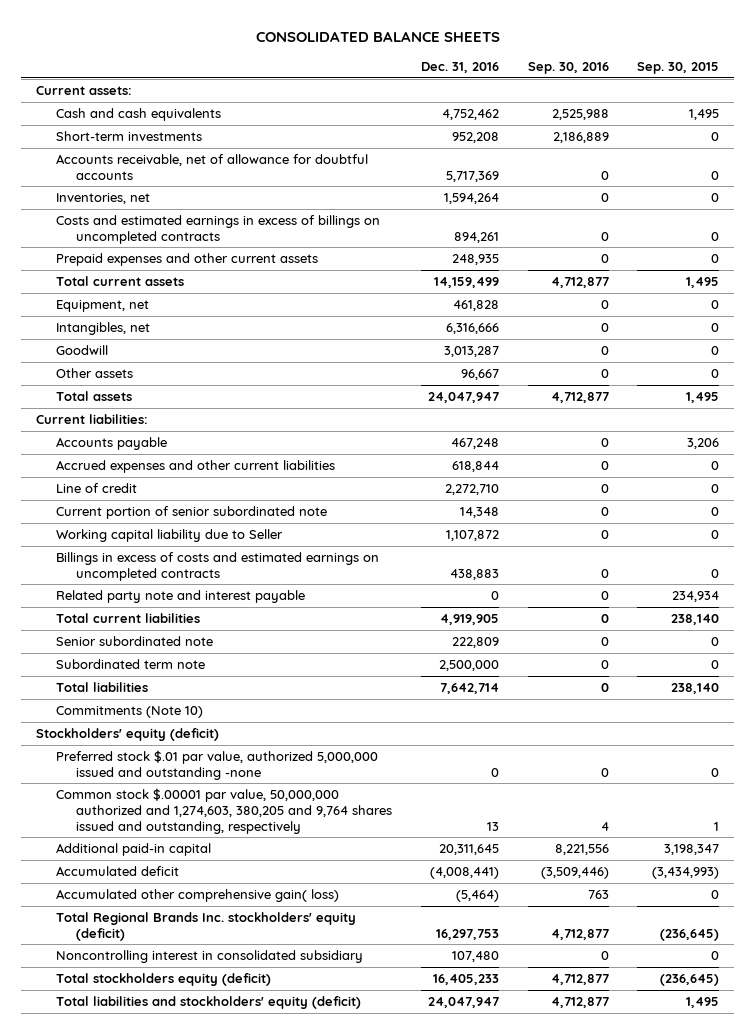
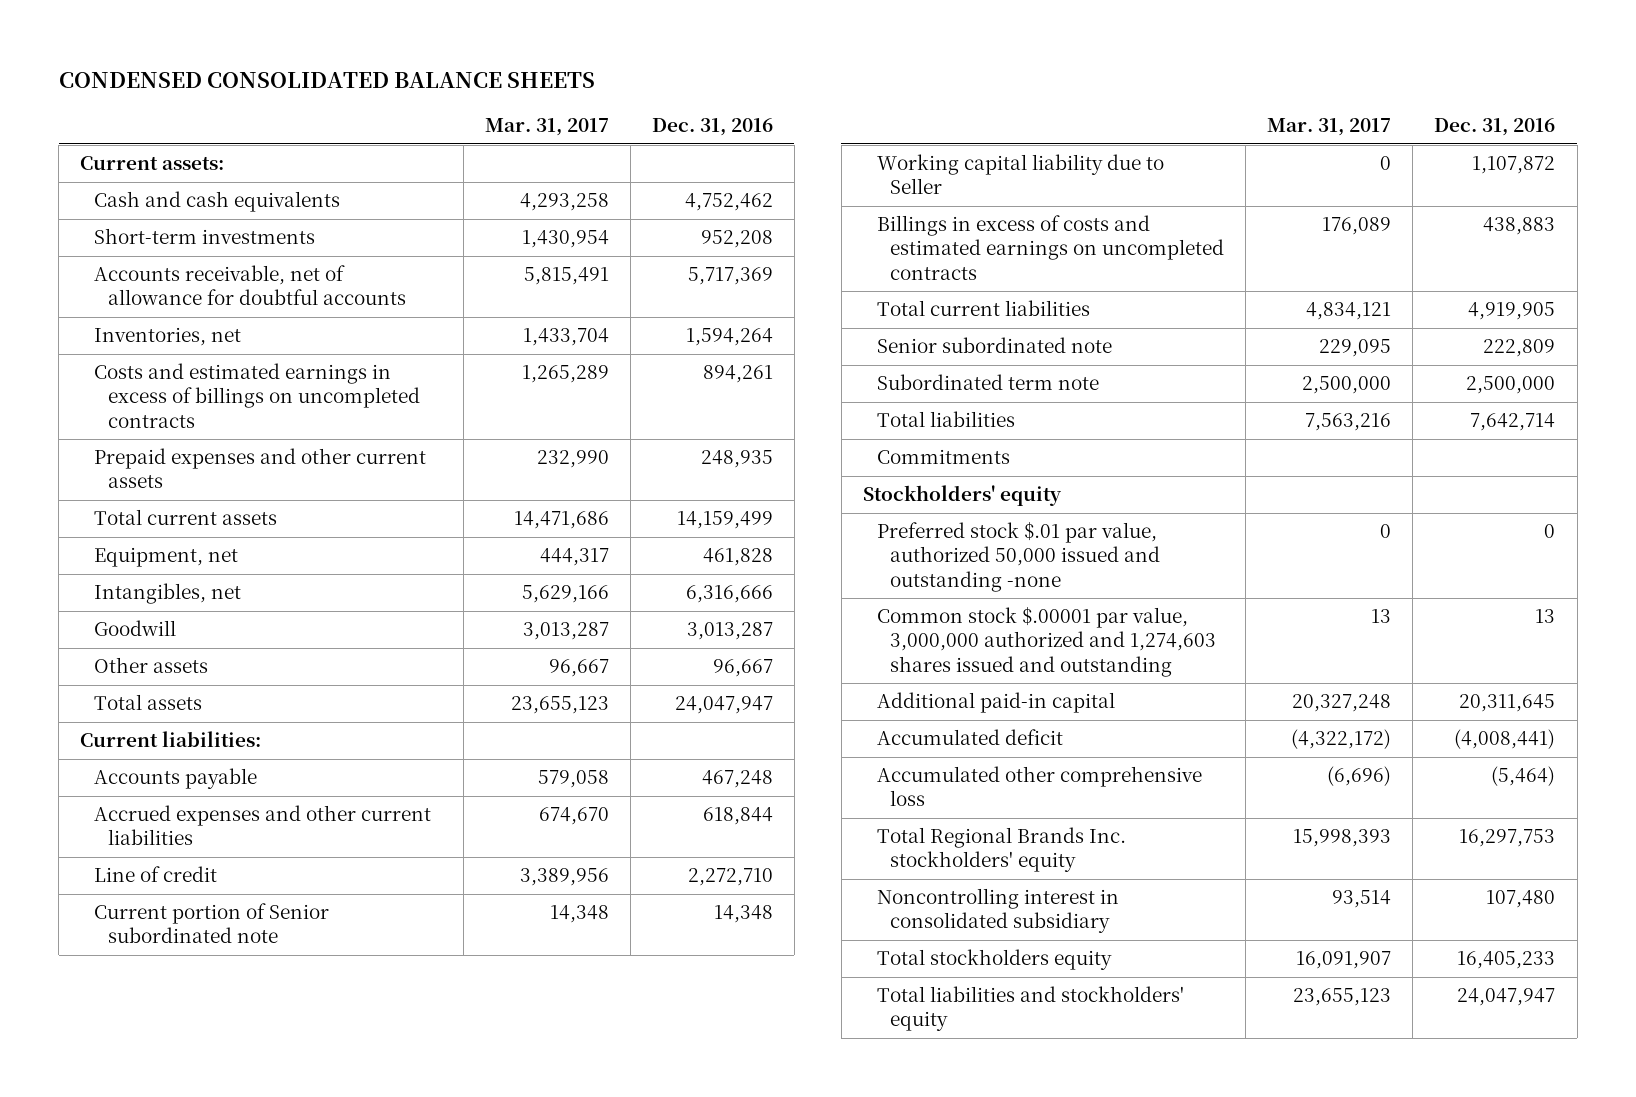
- CONSOLIDATED BALANCE SHEETS
+ CONDENSED CONSOLIDATED BALANCE SHEETS
- | Dec. 31, 2016 | Sep. 30, 2016 | Sep. 30, 2015
+ | Mar. 31, 2017 | Dec. 31, 2016
- Current portion of senior subordinated note | 14,348 | 0 | 0
+ Current portion of Senior subordinated note | 14,348 | 14,348
- Related party note and interest payable | 0 | 0 | 234,934
- Commitments (Note 10)
- Stockholders' equity (deficit)
- Preferred stock $.01 par value, authorized 5,000,000 issued and outstanding -none | 0 | 0 | 0
- Common stock $.00001 par value, 50,000,000 authorized and 1,274,603, 380,205 and 9,764 shares issued and outstanding, respectively | 13 | 4 | 1
+ Commitments
+ Stockholders' equity
+ Preferred stock $.01 par value, authorized 50,000 issued and outstanding -none | 0 | 0
+ Common stock $.00001 par value, 3,000,000 authorized and 1,274,603 shares issued and outstanding | 13 | 13
- Accumulated other comprehensive gain( loss) | (5,464) | 763 | 0
- Total Regional Brands Inc. stockholders' equity (deficit) | 16,297,753 | 4,712,877 | (236,645)
+ Accumulated other comprehensive loss | (6,696) | (5,464)
+ Total Regional Brands Inc. stockholders' equity | 15,998,393 | 16,297,753
- Total stockholders equity (deficit) | 16,405,233 | 4,712,877 | (236,645)
- Total liabilities and stockholders' equity (deficit) | 24,047,947 | 4,712,877 | 1,495
+ Total stockholders equity | 16,091,907 | 16,405,233
+ Total liabilities and stockholders' equity | 23,655,123 | 24,047,947

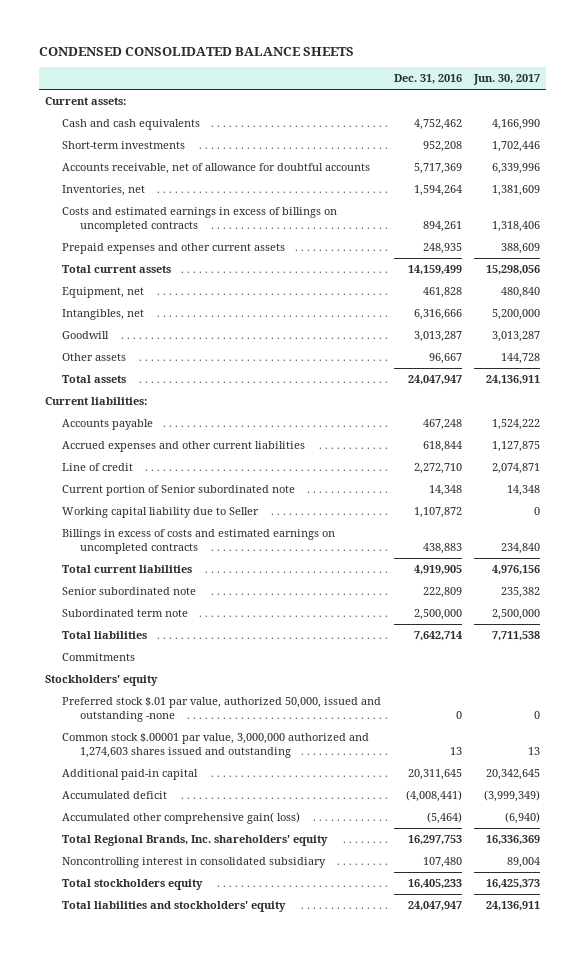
- | Mar. 31, 2017 | Dec. 31, 2016
+ | Dec. 31, 2016 | Jun. 30, 2017
- Preferred stock $.01 par value, authorized 50,000 issued and outstanding -none | 0 | 0
+ Preferred stock $.01 par value, authorized 50,000, issued and outstanding -none | 0 | 0
- Accumulated other comprehensive loss | (6,696) | (5,464)
- Total Regional Brands Inc. stockholders' equity | 15,998,393 | 16,297,753
+ Accumulated other comprehensive gain( loss) | (5,464) | (6,940)
+ Total Regional Brands, Inc. shareholders' equity | 16,297,753 | 16,336,369

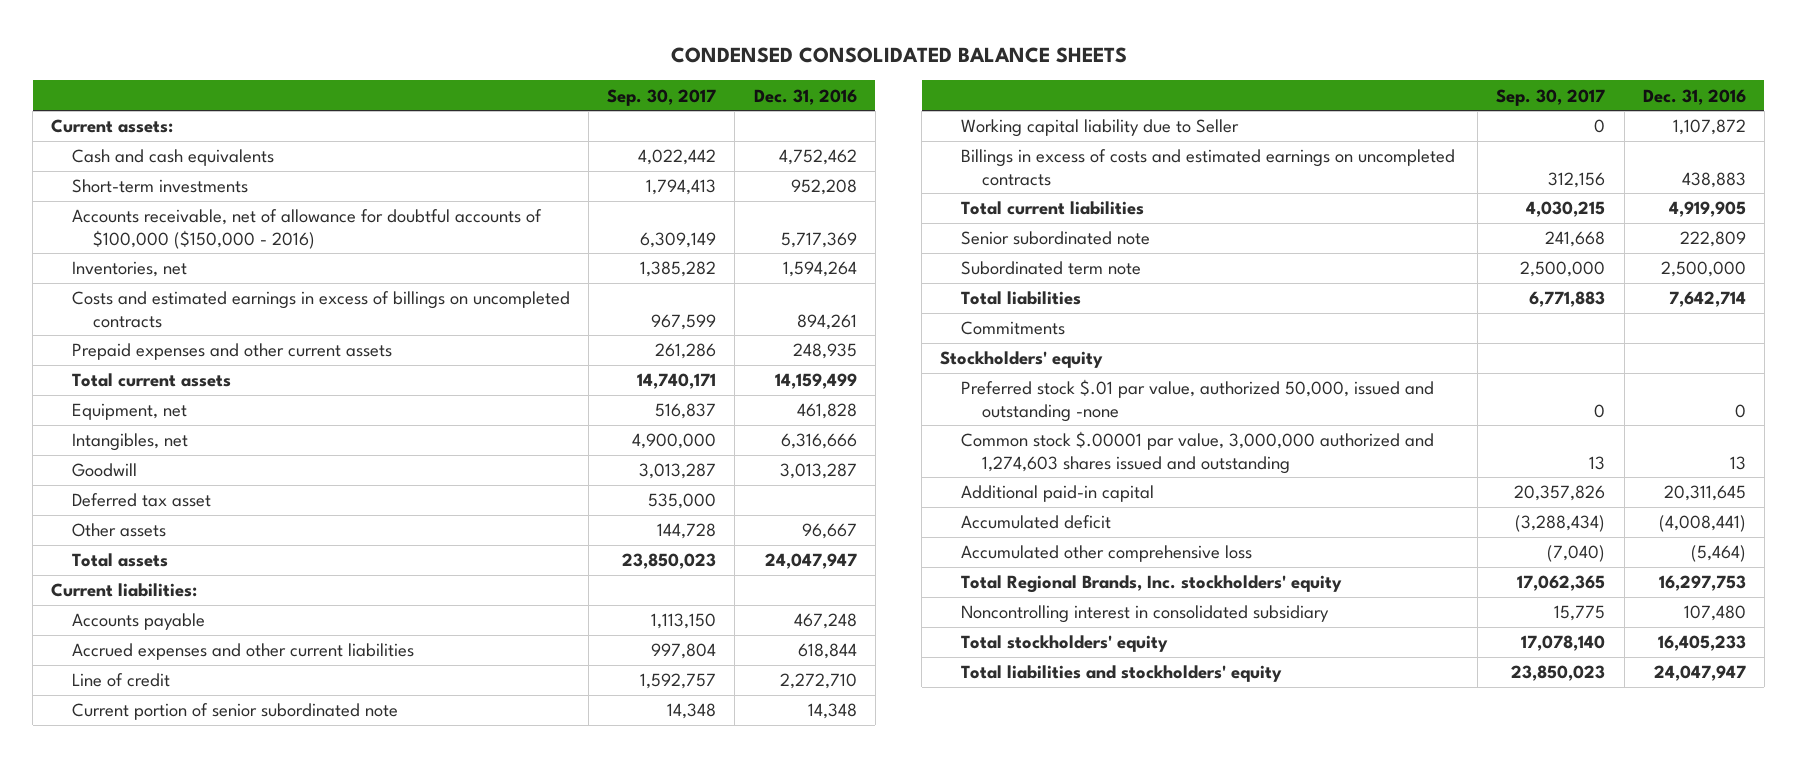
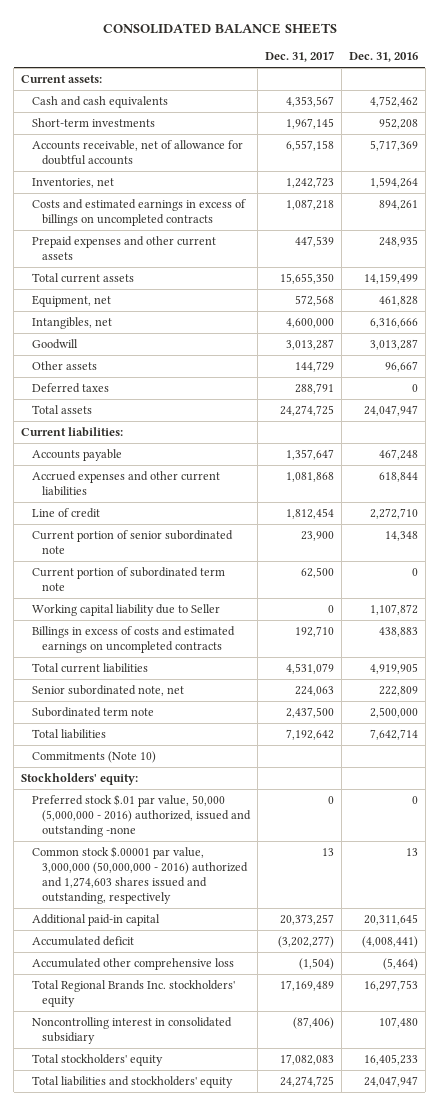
- CONDENSED CONSOLIDATED BALANCE SHEETS
+ CONSOLIDATED BALANCE SHEETS
- | Sep. 30, 2017 | Dec. 31, 2016
+ | Dec. 31, 2017 | Dec. 31, 2016
- Accounts receivable, net of allowance for doubtful accounts of $100,000 ($150,000 - 2016) | 6,309,149 | 5,717,369
+ Accounts receivable, net of allowance for doubtful accounts | 6,557,158 | 5,717,369
- Deferred tax asset | 535,000 |
+ Deferred taxes | 288,791 | 0
+ Current portion of subordinated term note | 62,500 | 0
- Senior subordinated note | 241,668 | 222,809
+ Senior subordinated note, net | 224,063 | 222,809
- Commitments
- Stockholders' equity
- Preferred stock $.01 par value, authorized 50,000, issued and outstanding -none | 0 | 0
- Common stock $.00001 par value, 3,000,000 authorized and 1,274,603 shares issued and outstanding | 13 | 13
+ Commitments (Note 10)
+ Stockholders' equity:
+ Preferred stock $.01 par value, 50,000 (5,000,000 - 2016) authorized, issued and outstanding -none | 0 | 0
+ Common stock $.00001 par value, 3,000,000 (50,000,000 - 2016) authorized and 1,274,603 shares issued and outstanding, respectively | 13 | 13
- Total Regional Brands, Inc. stockholders' equity | 17,062,365 | 16,297,753
+ Total Regional Brands Inc. stockholders' equity | 17,169,489 | 16,297,753

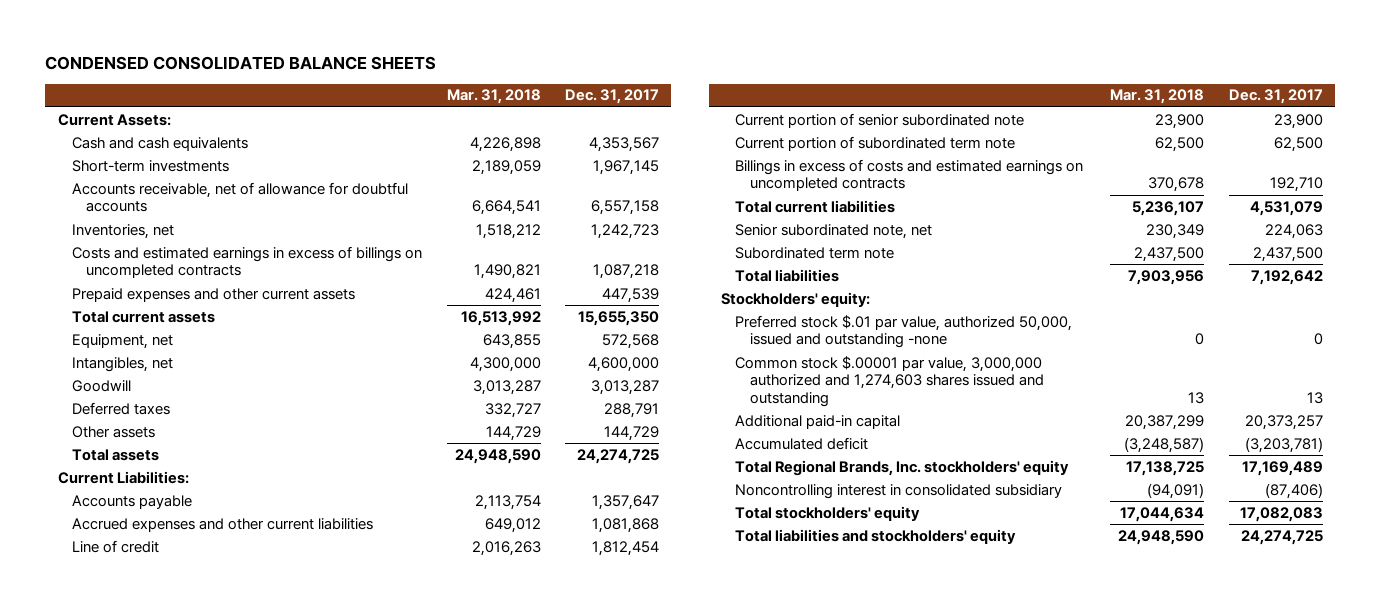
- CONSOLIDATED BALANCE SHEETS
+ CONDENSED CONSOLIDATED BALANCE SHEETS
- | Dec. 31, 2017 | Dec. 31, 2016
+ | Mar. 31, 2018 | Dec. 31, 2017
- Current assets:
+ Current Assets:
moved down: Other assets | 144,729 | 144,729
- Current liabilities:
+ Current Liabilities:
- Working capital liability due to Seller | 0 | 1,107,872
- Commitments (Note 10)
- Preferred stock $.01 par value, 50,000 (5,000,000 - 2016) authorized, issued and outstanding -none | 0 | 0
- Common stock $.00001 par value, 3,000,000 (50,000,000 - 2016) authorized and 1,274,603 shares issued and outstanding, respectively | 13 | 13
+ Preferred stock $.01 par value, authorized 50,000, issued and outstanding -none | 0 | 0
+ Common stock $.00001 par value, 3,000,000 authorized and 1,274,603 shares issued and outstanding | 13 | 13
- Accumulated deficit | (3,202,277) | (4,008,441)
- Accumulated other comprehensive loss | (1,504) | (5,464)
- Total Regional Brands Inc. stockholders' equity | 17,169,489 | 16,297,753
+ Accumulated deficit | (3,248,587) | (3,203,781)
+ Total Regional Brands, Inc. stockholders' equity | 17,138,725 | 17,169,489

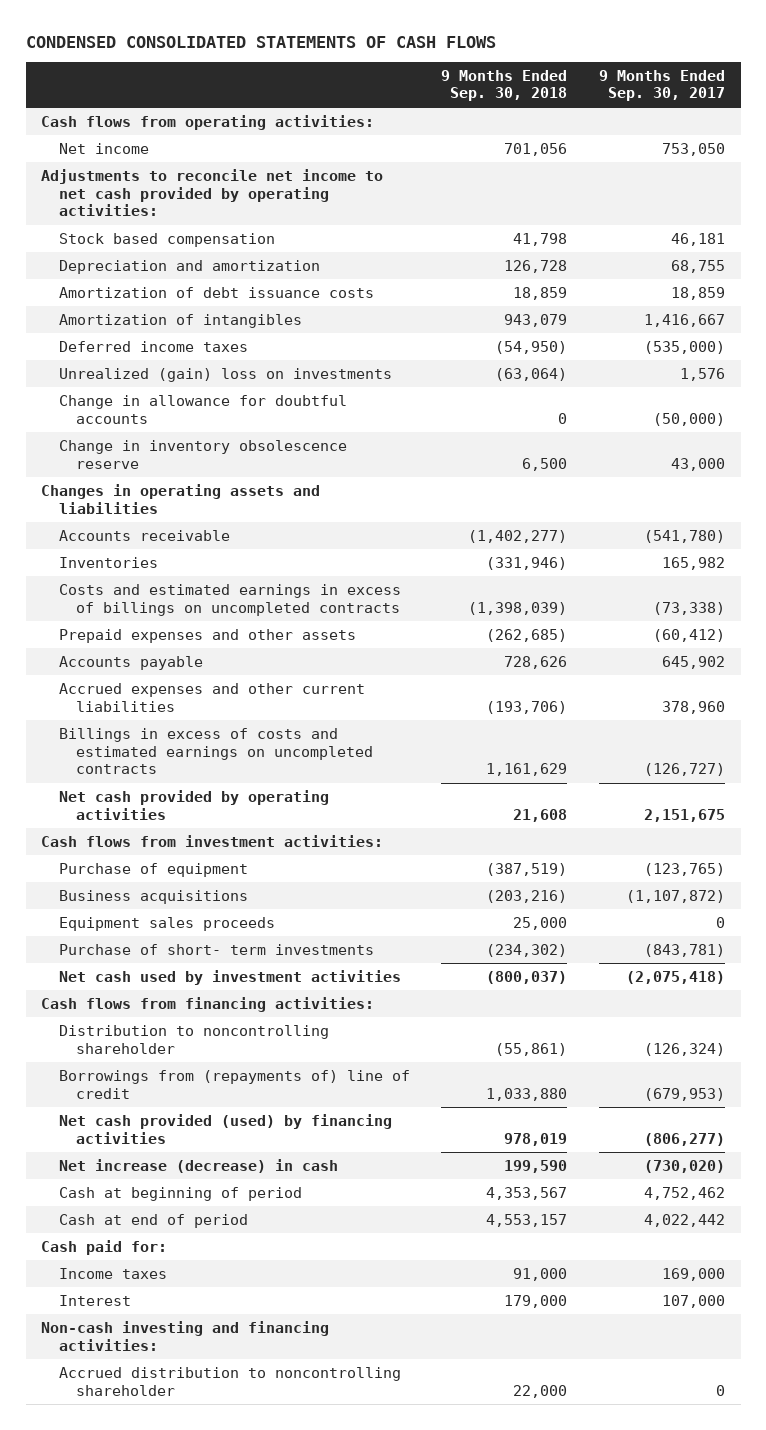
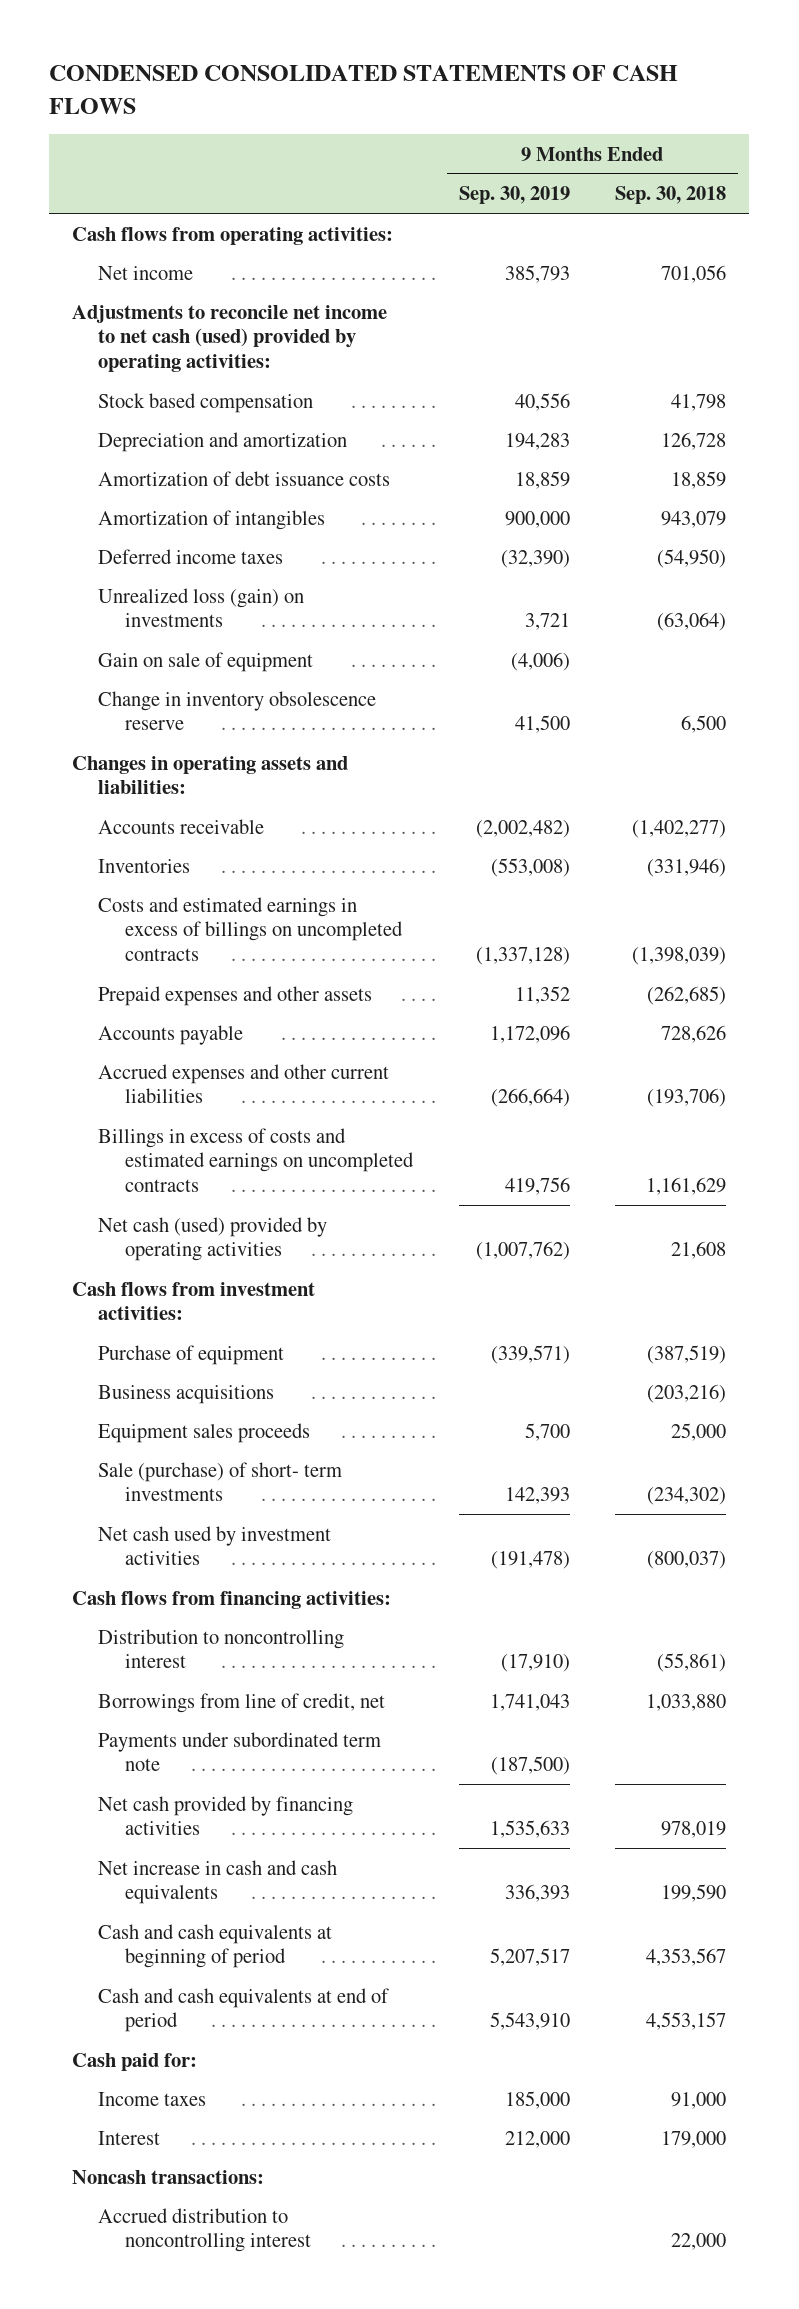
- | 9 Months Ended Sep. 30, 2018 | 9 Months Ended Sep. 30, 2017
+ | 9 Months Ended Sep. 30, 2019 | 9 Months Ended Sep. 30, 2018
- Adjustments to reconcile net income to net cash provided by operating activities:
+ Adjustments to reconcile net income to net cash (used) provided by operating activities:
- Unrealized (gain) loss on investments | (63,064) | 1,576
- Change in allowance for doubtful accounts | 0 | (50,000)
+ Unrealized loss (gain) on investments | 3,721 | (63,064)
+ Gain on sale of equipment | (4,006) |
- Changes in operating assets and liabilities
+ Changes in operating assets and liabilities:
- Net cash provided by operating activities | 21,608 | 2,151,675
+ Net cash (used) provided by operating activities | (1,007,762) | 21,608
- Purchase of short- term investments | (234,302) | (843,781)
+ Sale (purchase) of short- term investments | 142,393 | (234,302)
- Distribution to noncontrolling shareholder | (55,861) | (126,324)
- Borrowings from (repayments of) line of credit | 1,033,880 | (679,953)
- Net cash provided (used) by financing activities | 978,019 | (806,277)
- Net increase (decrease) in cash | 199,590 | (730,020)
- Cash at beginning of period | 4,353,567 | 4,752,462
- Cash at end of period | 4,553,157 | 4,022,442
+ Distribution to noncontrolling interest | (17,910) | (55,861)
+ Borrowings from line of credit, net | 1,741,043 | 1,033,880
+ Payments under subordinated term note | (187,500) |
+ Net cash provided by financing activities | 1,535,633 | 978,019
+ Net increase in cash and cash equivalents | 336,393 | 199,590
+ Cash and cash equivalents at beginning of period | 5,207,517 | 4,353,567
+ Cash and cash equivalents at end of period | 5,543,910 | 4,553,157
- Non-cash investing and financing activities:
- Accrued distribution to noncontrolling shareholder | 22,000 | 0
+ Noncash transactions:
+ Accrued distribution to noncontrolling interest | | 22,000

